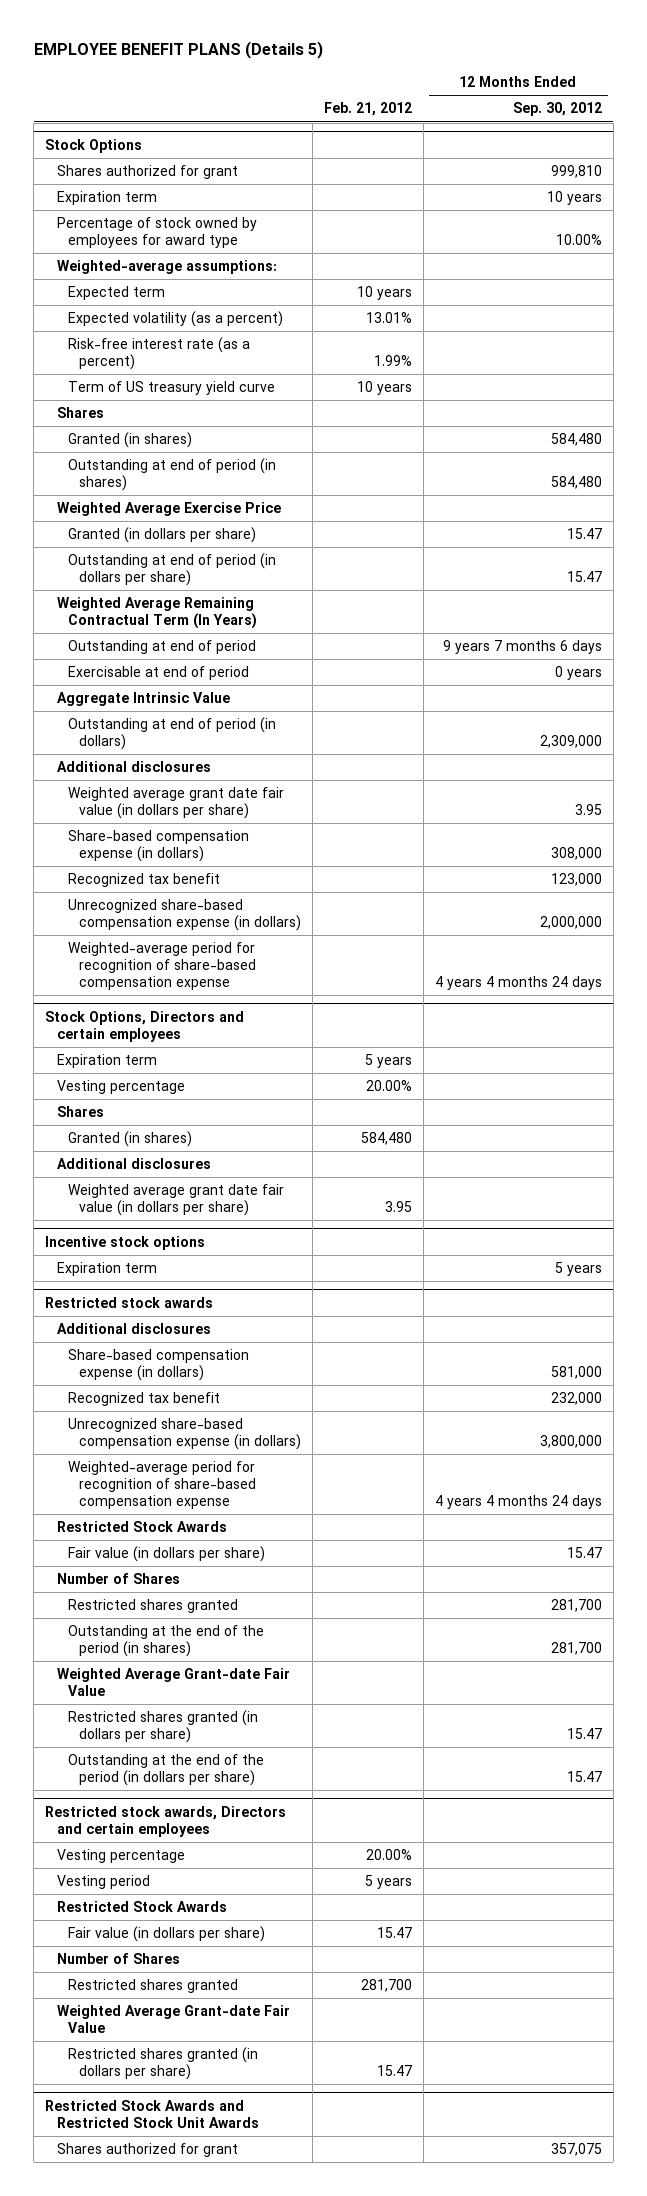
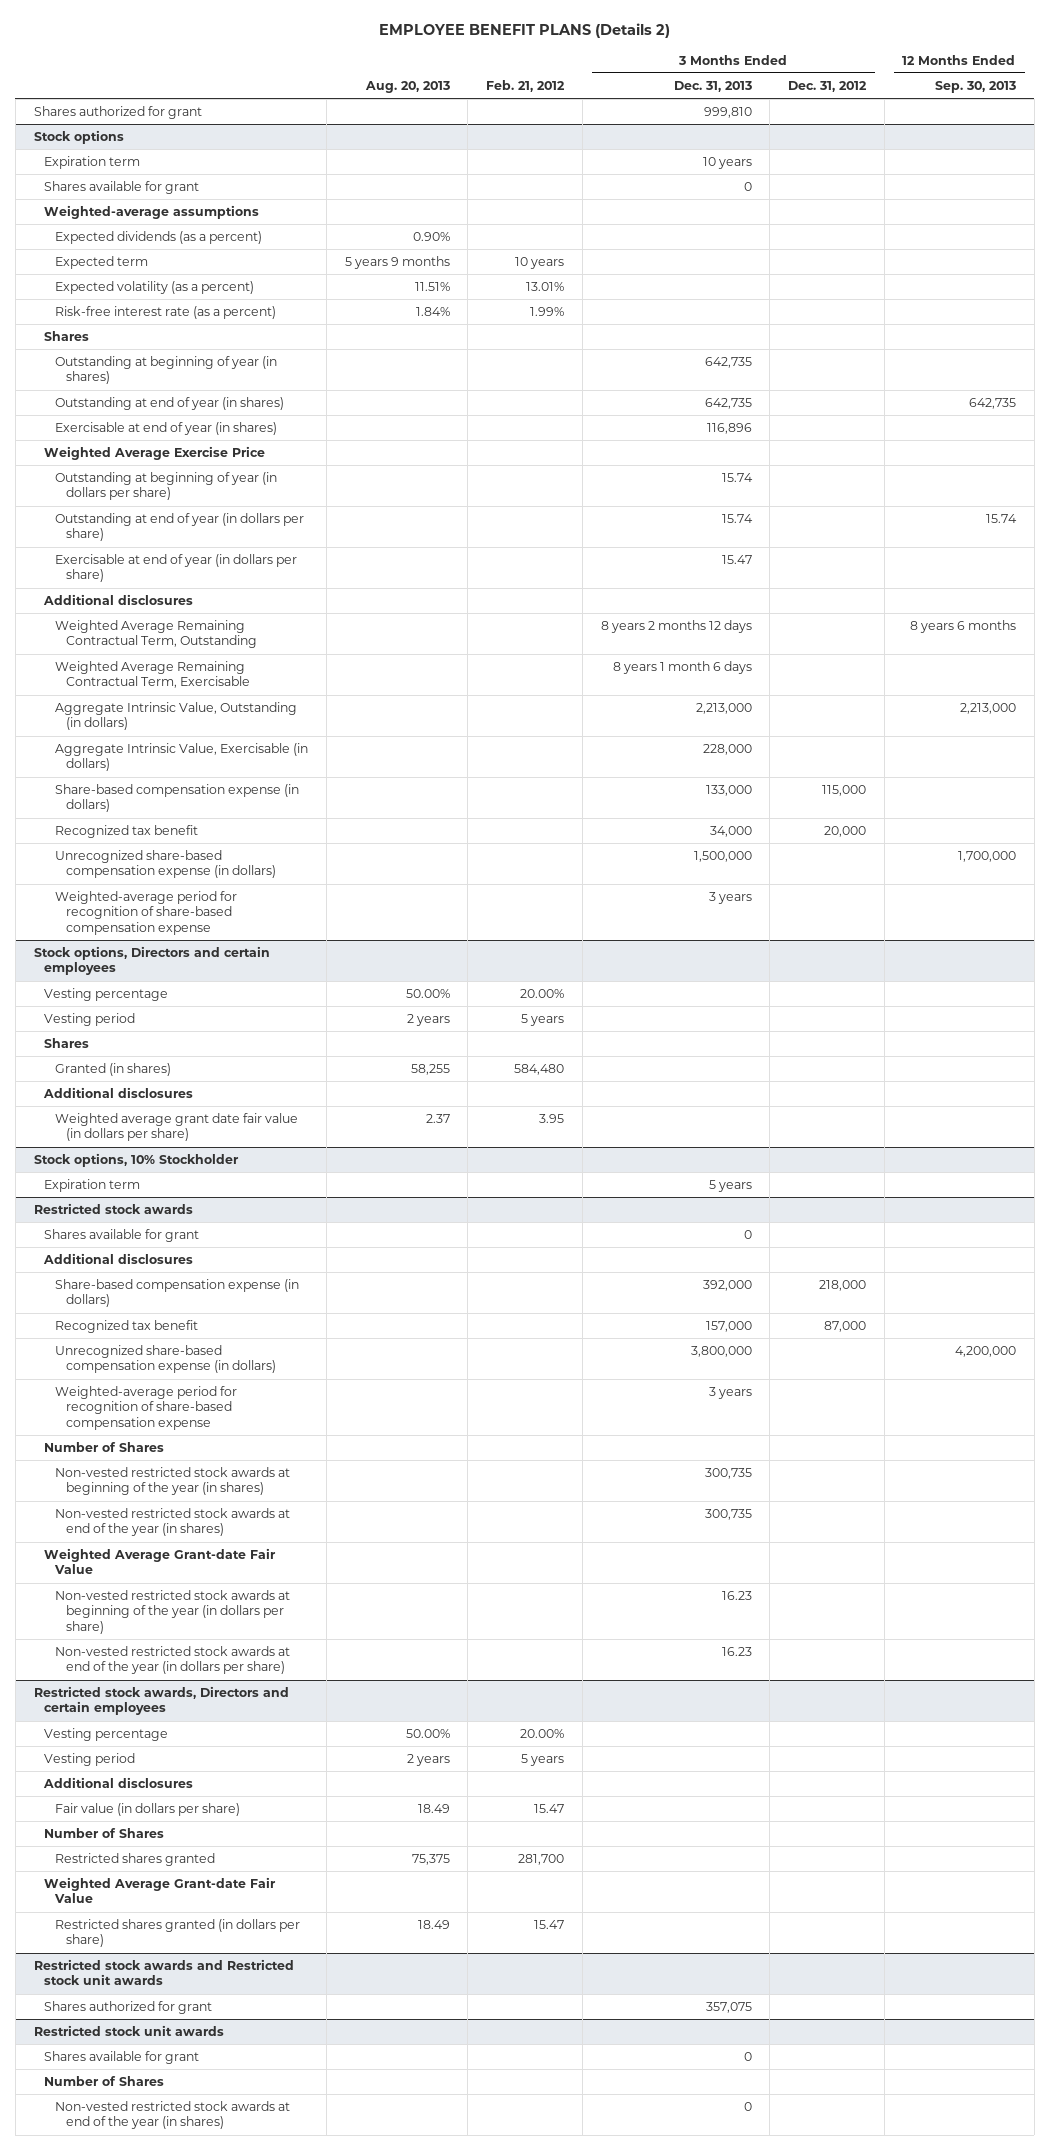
- EMPLOYEE BENEFIT PLANS (Details 5)
+ EMPLOYEE BENEFIT PLANS (Details 2)
- | Feb. 21, 2012 | 12 Months Ended Sep. 30, 2012
+ | Aug. 20, 2013 | Feb. 21, 2012 | 3 Months Ended Dec. 31, 2013 | 3 Months Ended Dec. 31, 2012 | 12 Months Ended Sep. 30, 2013
- Stock Options
- Shares authorized for grant | | 999,810
+ Shares authorized for grant | | | 999,810 | |
+ Stock options
- Percentage of stock owned by employees for award type | | 10.00%
- Weighted-average assumptions:
+ Shares available for grant | | | 0 | |
+ Weighted-average assumptions
+ Expected dividends (as a percent) | 0.90% | | | |
- Term of US treasury yield curve | 10 years |
- Granted (in shares) | | 584,480
- Outstanding at end of period (in shares) | | 584,480
+ Outstanding at beginning of year (in shares) | | | 642,735 | |
+ Outstanding at end of year (in shares) | | | 642,735 | | 642,735
+ Exercisable at end of year (in shares) | | | 116,896 | |
- Granted (in dollars per share) | | 15.47
- Outstanding at end of period (in dollars per share) | | 15.47
- Weighted Average Remaining Contractual Term (In Years)
- Outstanding at end of period | | 9 years 7 months 6 days
- Exercisable at end of period | | 0 years
- Aggregate Intrinsic Value
- Outstanding at end of period (in dollars) | | 2,309,000
+ Outstanding at beginning of year (in dollars per share) | | | 15.74 | |
+ Outstanding at end of year (in dollars per share) | | | 15.74 | | 15.74
+ Exercisable at end of year (in dollars per share) | | | 15.47 | |
- Weighted average grant date fair value (in dollars per share) | | 3.95
+ Weighted Average Remaining Contractual Term, Outstanding | | | 8 years 2 months 12 days | | 8 years 6 months
+ Weighted Average Remaining Contractual Term, Exercisable | | | 8 years 1 month 6 days | |
+ Aggregate Intrinsic Value, Outstanding (in dollars) | | | 2,213,000 | | 2,213,000
+ Aggregate Intrinsic Value, Exercisable (in dollars) | | | 228,000 | |
- Stock Options, Directors and certain employees
- Expiration term | 5 years |
+ Stock options, Directors and certain employees
+ Vesting period | 2 years | 5 years | | |
- Incentive stock options
- Expiration term | | 5 years
+ Stock options, 10% Stockholder
+ Expiration term | | | 5 years | |
@ Restricted stock awards
+ Shares available for grant | | | 0 | |
- Restricted Stock Awards
- Fair value (in dollars per share) | | 15.47
- Restricted shares granted | | 281,700
- Outstanding at the end of the period (in shares) | | 281,700
+ Non-vested restricted stock awards at beginning of the year (in shares) | | | 300,735 | |
+ Non-vested restricted stock awards at end of the year (in shares) | | | 300,735 | |
- Restricted shares granted (in dollars per share) | | 15.47
- Outstanding at the end of the period (in dollars per share) | | 15.47
+ Non-vested restricted stock awards at beginning of the year (in dollars per share) | | | 16.23 | |
+ Non-vested restricted stock awards at end of the year (in dollars per share) | | | 16.23 | |
@ Restricted stock awards, Directors and certain employees
- Restricted Stock Awards
+ Additional disclosures
- Restricted Stock Awards and Restricted Stock Unit Awards
+ Restricted stock awards and Restricted stock unit awards
+ Restricted stock unit awards
+ Shares available for grant | | | 0 | |
+ Number of Shares
+ Non-vested restricted stock awards at end of the year (in shares) | | | 0 | |

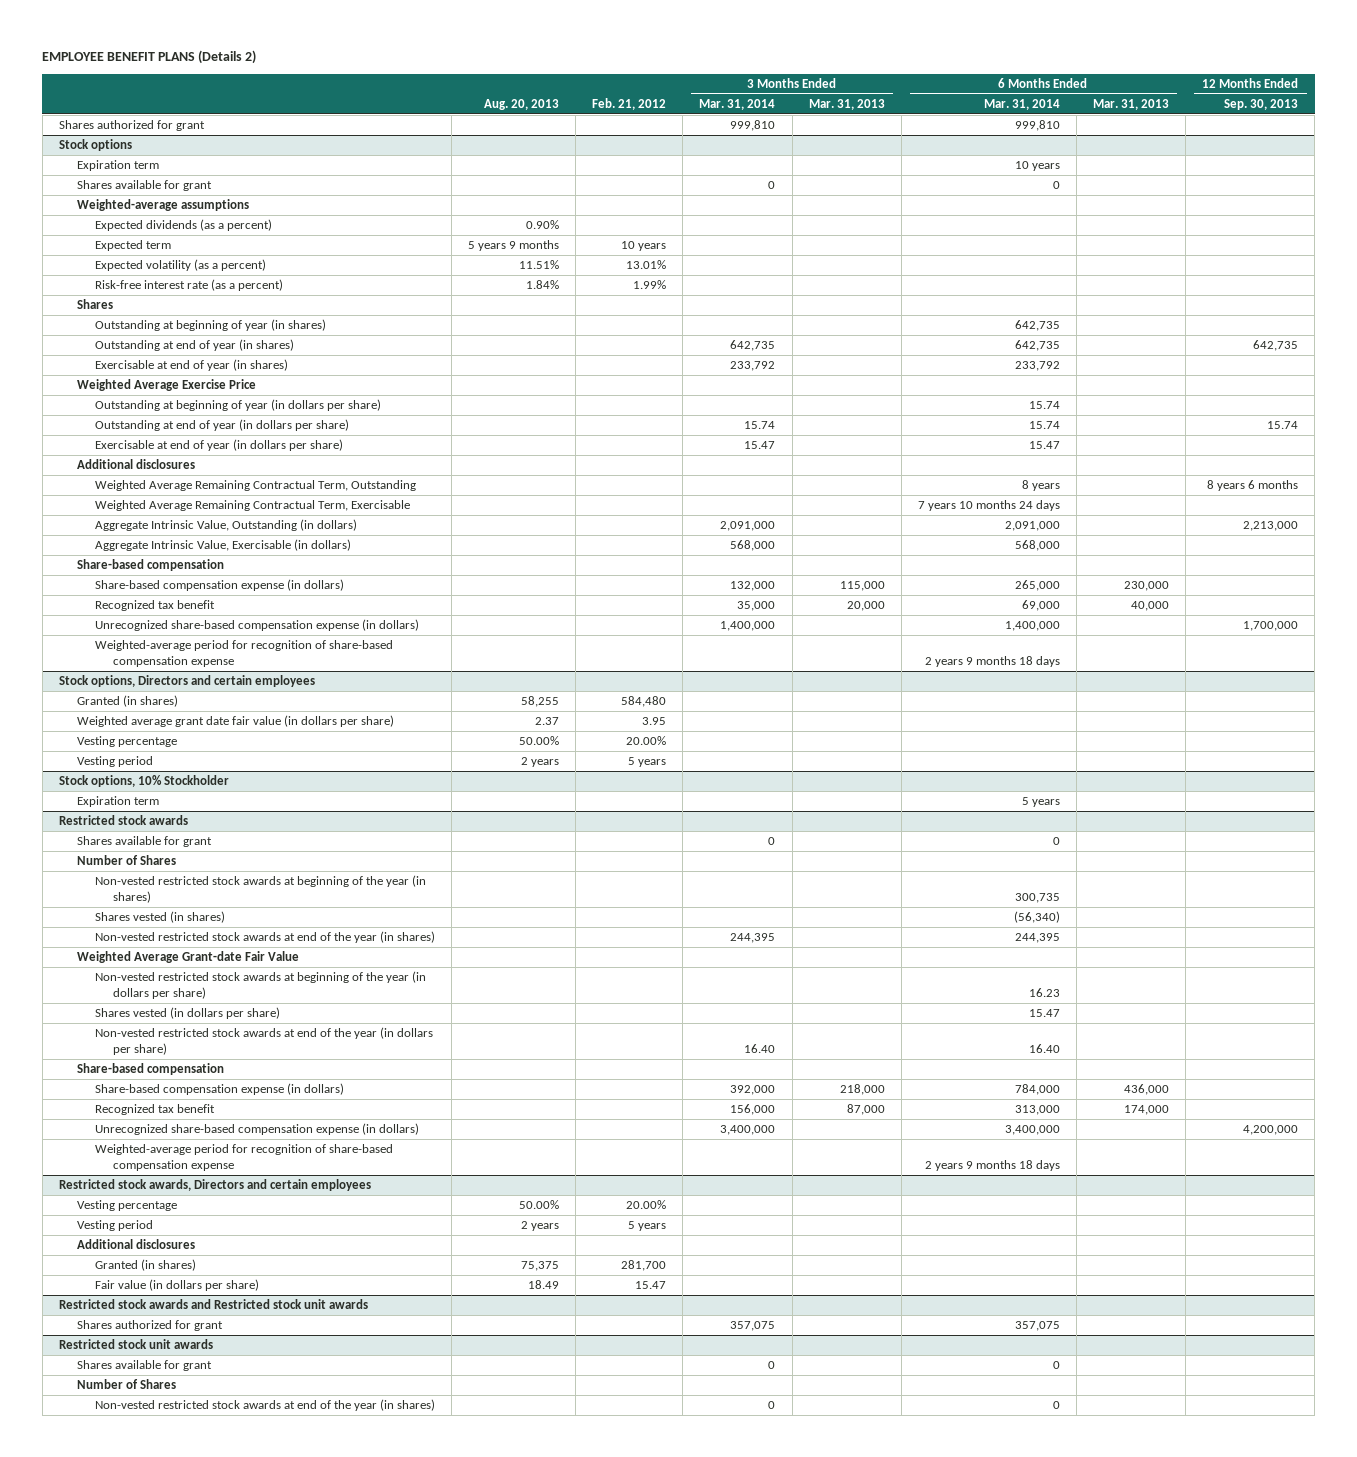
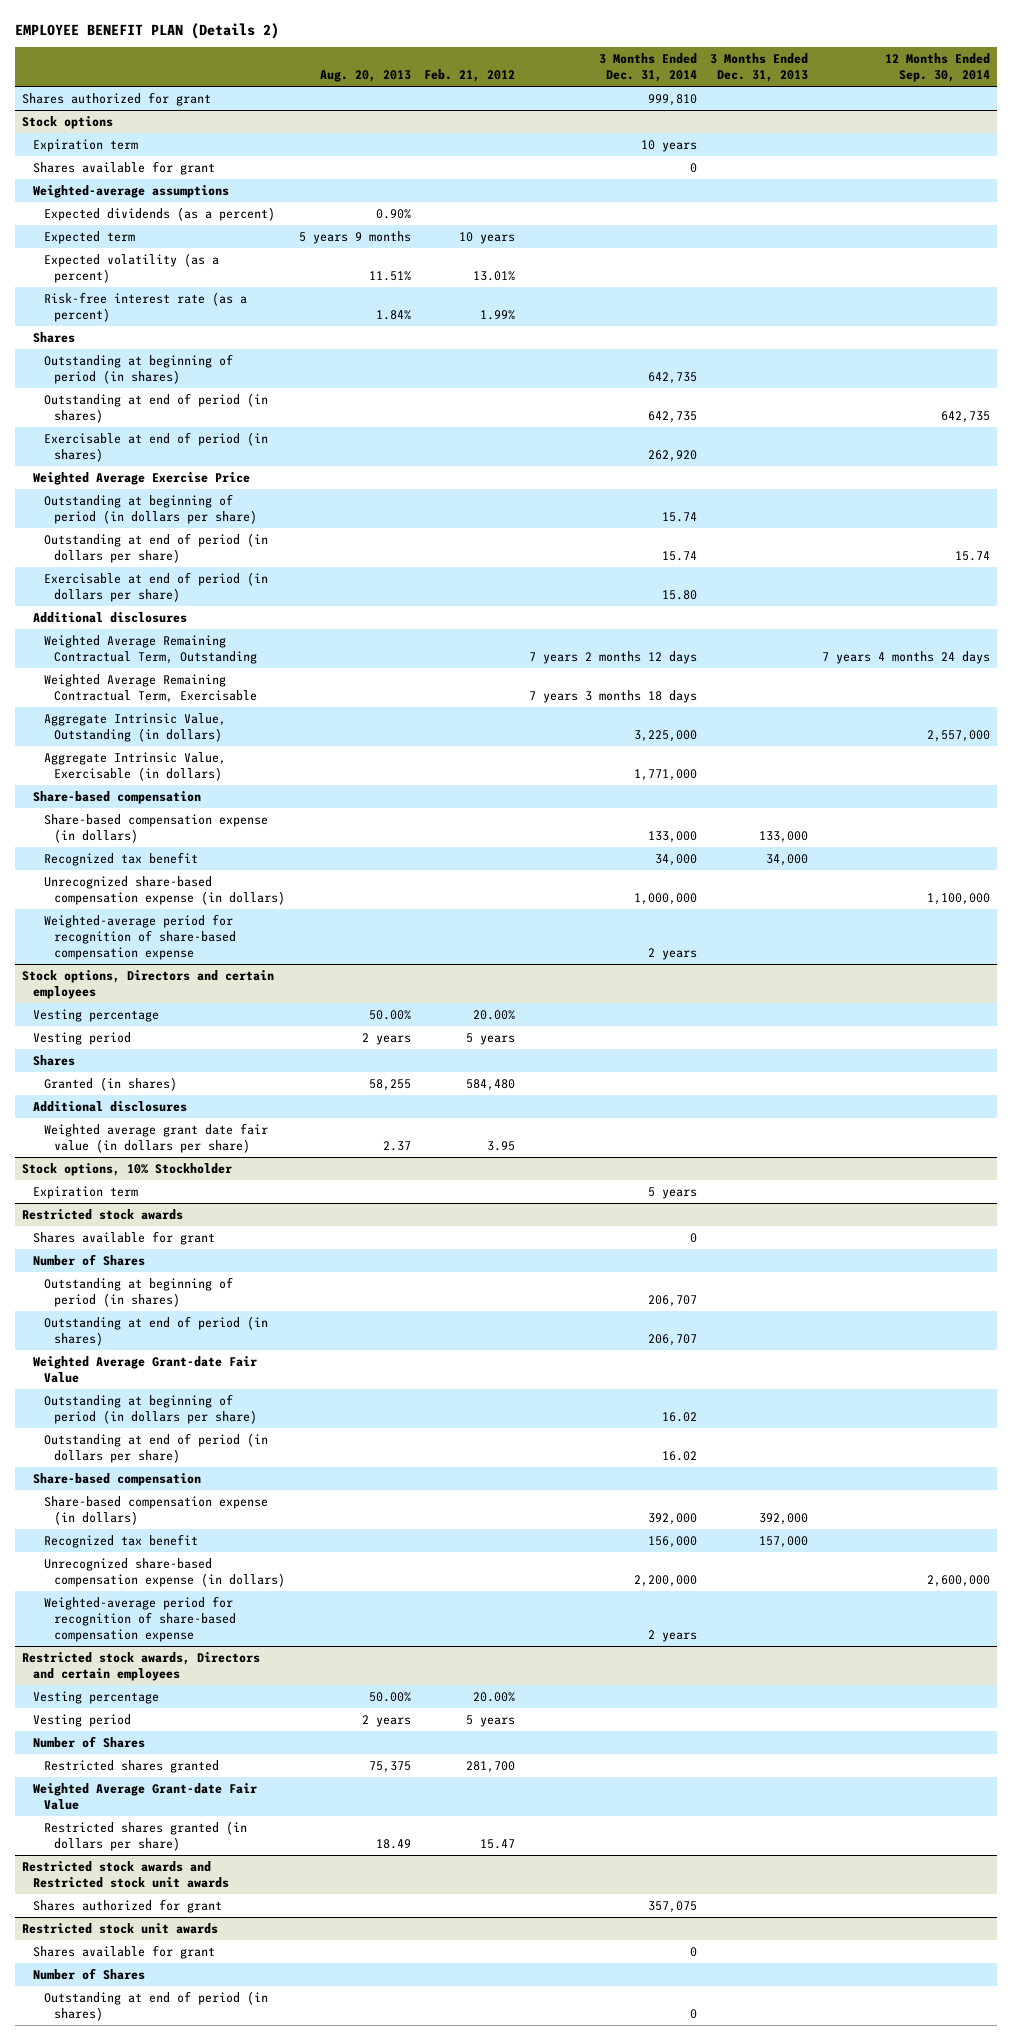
- EMPLOYEE BENEFIT PLANS (Details 2)
+ EMPLOYEE BENEFIT PLAN (Details 2)
- | Aug. 20, 2013 | Feb. 21, 2012 | 3 Months Ended Mar. 31, 2014 | 3 Months Ended Mar. 31, 2013 | 6 Months Ended Mar. 31, 2014 | 6 Months Ended Mar. 31, 2013 | 12 Months Ended Sep. 30, 2013
+ | Aug. 20, 2013 | Feb. 21, 2012 | 3 Months Ended Dec. 31, 2014 | 3 Months Ended Dec. 31, 2013 | 12 Months Ended Sep. 30, 2014
@ Stock options
- Outstanding at beginning of year (in shares) | | | | | 642,735 | |
- Outstanding at end of year (in shares) | | | 642,735 | | 642,735 | | 642,735
- Exercisable at end of year (in shares) | | | 233,792 | | 233,792 | |
+ Outstanding at beginning of period (in shares) | | | 642,735 | |
+ Outstanding at end of period (in shares) | | | 642,735 | | 642,735
+ Exercisable at end of period (in shares) | | | 262,920 | |
- Outstanding at beginning of year (in dollars per share) | | | | | 15.74 | |
- Outstanding at end of year (in dollars per share) | | | 15.74 | | 15.74 | | 15.74
- Exercisable at end of year (in dollars per share) | | | 15.47 | | 15.47 | |
+ Outstanding at beginning of period (in dollars per share) | | | 15.74 | |
+ Outstanding at end of period (in dollars per share) | | | 15.74 | | 15.74
+ Exercisable at end of period (in dollars per share) | | | 15.80 | |
@ Stock options, Directors and certain employees
+ Shares
moved down: Granted (in shares) | 58,255 | 584,480 | | |
+ Additional disclosures
moved down: Weighted average grant date fair value (in dollars per share) | 2.37 | 3.95 | | |
@ Restricted stock awards
- Non-vested restricted stock awards at beginning of the year (in shares) | | | | | 300,735 | |
- Shares vested (in shares) | | | | | (56,340) | |
- Non-vested restricted stock awards at end of the year (in shares) | | | 244,395 | | 244,395 | |
+ Outstanding at beginning of period (in shares) | | | 206,707 | |
+ Outstanding at end of period (in shares) | | | 206,707 | |
- Non-vested restricted stock awards at beginning of the year (in dollars per share) | | | | | 16.23 | |
- Shares vested (in dollars per share) | | | | | 15.47 | |
- Non-vested restricted stock awards at end of the year (in dollars per share) | | | 16.40 | | 16.40 | |
+ Outstanding at beginning of period (in dollars per share) | | | 16.02 | |
+ Outstanding at end of period (in dollars per share) | | | 16.02 | |
@ Restricted stock awards, Directors and certain employees
- Additional disclosures
- Granted (in shares) | 75,375 | 281,700 | | | | |
- Fair value (in dollars per share) | 18.49 | 15.47 | | | | |
+ Number of Shares
+ Restricted shares granted | 75,375 | 281,700 | | |
+ Weighted Average Grant-date Fair Value
+ Restricted shares granted (in dollars per share) | 18.49 | 15.47 | | |
@ Restricted stock unit awards
- Non-vested restricted stock awards at end of the year (in shares) | | | 0 | | 0 | |
+ Outstanding at end of period (in shares) | | | 0 | |

